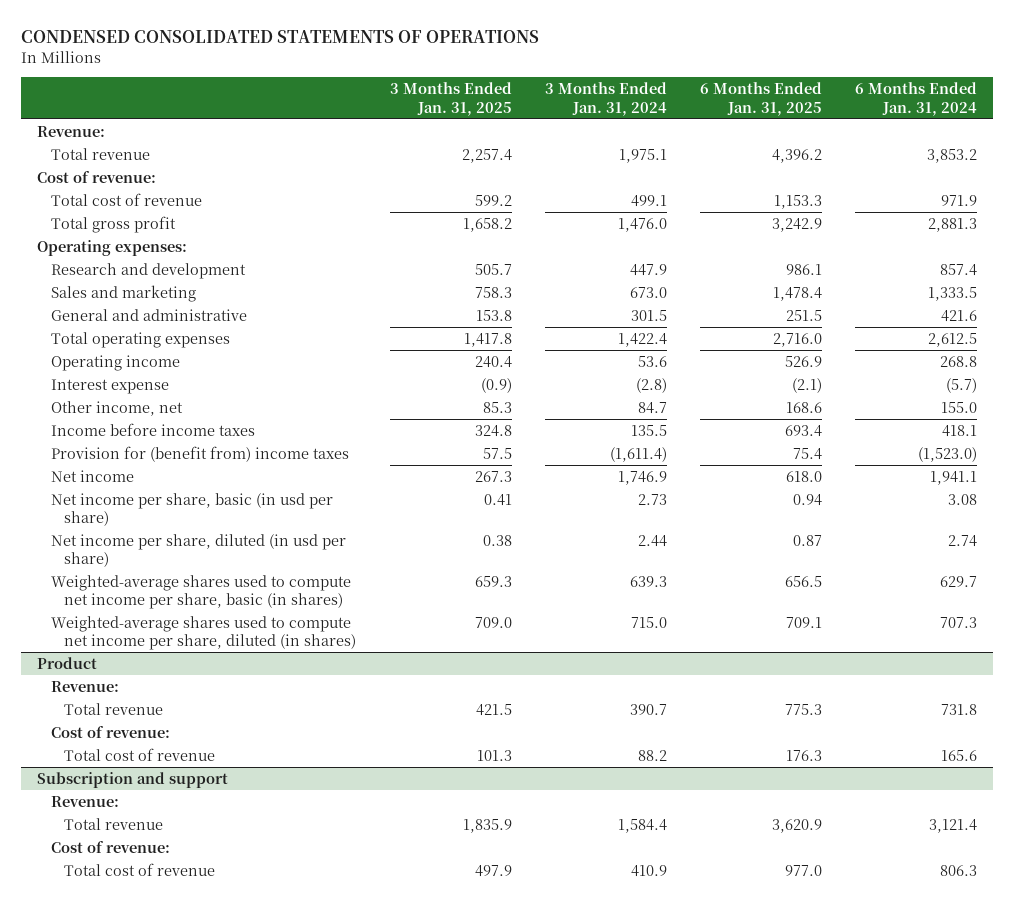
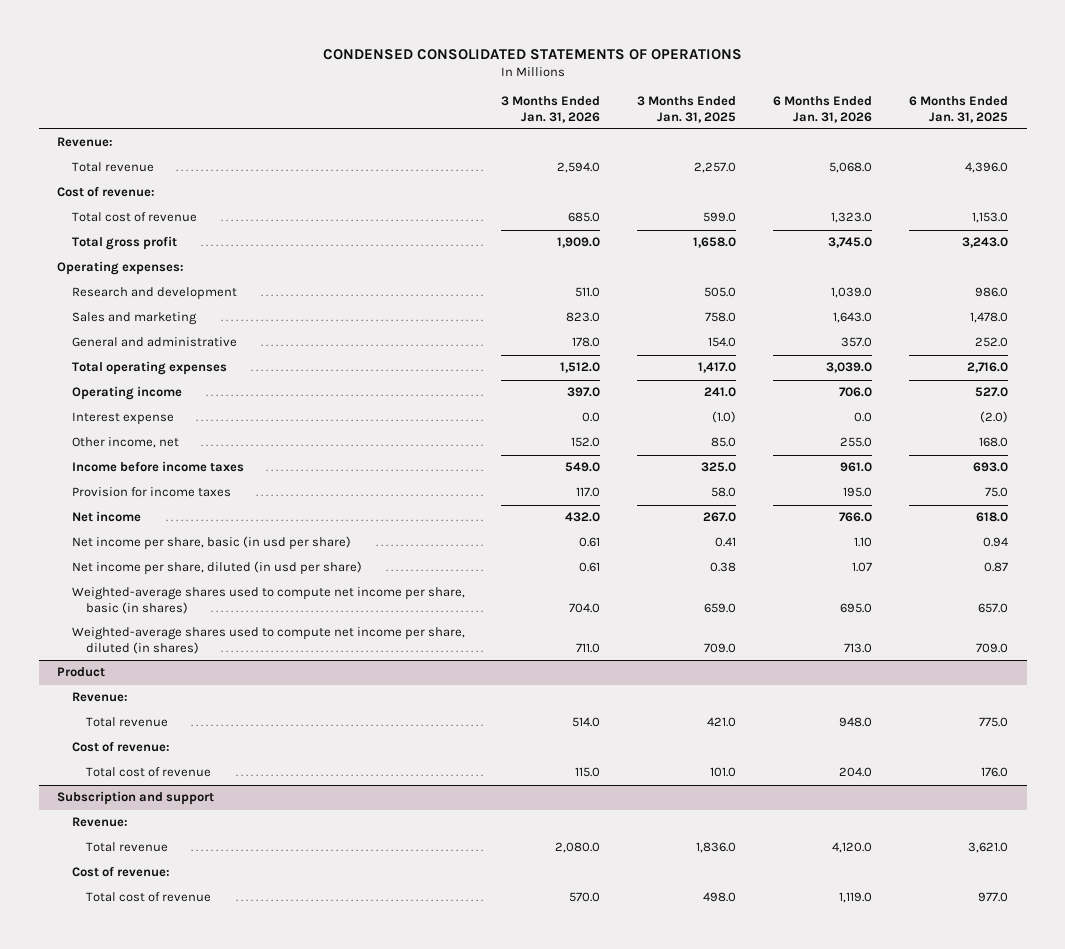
- | 3 Months Ended Jan. 31, 2025 | 3 Months Ended Jan. 31, 2024 | 6 Months Ended Jan. 31, 2025 | 6 Months Ended Jan. 31, 2024
+ | 3 Months Ended Jan. 31, 2026 | 3 Months Ended Jan. 31, 2025 | 6 Months Ended Jan. 31, 2026 | 6 Months Ended Jan. 31, 2025
- Total revenue | 2,257.4 | 1,975.1 | 4,396.2 | 3,853.2
+ Total revenue | 2,594.0 | 2,257.0 | 5,068.0 | 4,396.0
- Total cost of revenue | 599.2 | 499.1 | 1,153.3 | 971.9
- Total gross profit | 1,658.2 | 1,476.0 | 3,242.9 | 2,881.3
+ Total cost of revenue | 685.0 | 599.0 | 1,323.0 | 1,153.0
+ Total gross profit | 1,909.0 | 1,658.0 | 3,745.0 | 3,243.0
- Research and development | 505.7 | 447.9 | 986.1 | 857.4
- Sales and marketing | 758.3 | 673.0 | 1,478.4 | 1,333.5
- General and administrative | 153.8 | 301.5 | 251.5 | 421.6
- Total operating expenses | 1,417.8 | 1,422.4 | 2,716.0 | 2,612.5
- Operating income | 240.4 | 53.6 | 526.9 | 268.8
- Interest expense | (0.9) | (2.8) | (2.1) | (5.7)
- Other income, net | 85.3 | 84.7 | 168.6 | 155.0
- Income before income taxes | 324.8 | 135.5 | 693.4 | 418.1
- Provision for (benefit from) income taxes | 57.5 | (1,611.4) | 75.4 | (1,523.0)
- Net income | 267.3 | 1,746.9 | 618.0 | 1,941.1
+ Research and development | 511.0 | 505.0 | 1,039.0 | 986.0
+ Sales and marketing | 823.0 | 758.0 | 1,643.0 | 1,478.0
+ General and administrative | 178.0 | 154.0 | 357.0 | 252.0
+ Total operating expenses | 1,512.0 | 1,417.0 | 3,039.0 | 2,716.0
+ Operating income | 397.0 | 241.0 | 706.0 | 527.0
+ Interest expense | 0.0 | (1.0) | 0.0 | (2.0)
+ Other income, net | 152.0 | 85.0 | 255.0 | 168.0
+ Income before income taxes | 549.0 | 325.0 | 961.0 | 693.0
+ Provision for income taxes | 117.0 | 58.0 | 195.0 | 75.0
+ Net income | 432.0 | 267.0 | 766.0 | 618.0
- Weighted-average shares used to compute net income per share, basic (in shares) | 659.3 | 639.3 | 656.5 | 629.7
- Weighted-average shares used to compute net income per share, diluted (in shares) | 709.0 | 715.0 | 709.1 | 707.3
+ Weighted-average shares used to compute net income per share, basic (in shares) | 704.0 | 659.0 | 695.0 | 657.0
+ Weighted-average shares used to compute net income per share, diluted (in shares) | 711.0 | 709.0 | 713.0 | 709.0
@ Product
- Total revenue | 421.5 | 390.7 | 775.3 | 731.8
+ Total revenue | 514.0 | 421.0 | 948.0 | 775.0
- Total cost of revenue | 101.3 | 88.2 | 176.3 | 165.6
+ Total cost of revenue | 115.0 | 101.0 | 204.0 | 176.0
@ Subscription and support
- Total revenue | 1,835.9 | 1,584.4 | 3,620.9 | 3,121.4
+ Total revenue | 2,080.0 | 1,836.0 | 4,120.0 | 3,621.0
- Total cost of revenue | 497.9 | 410.9 | 977.0 | 806.3
+ Total cost of revenue | 570.0 | 498.0 | 1,119.0 | 977.0

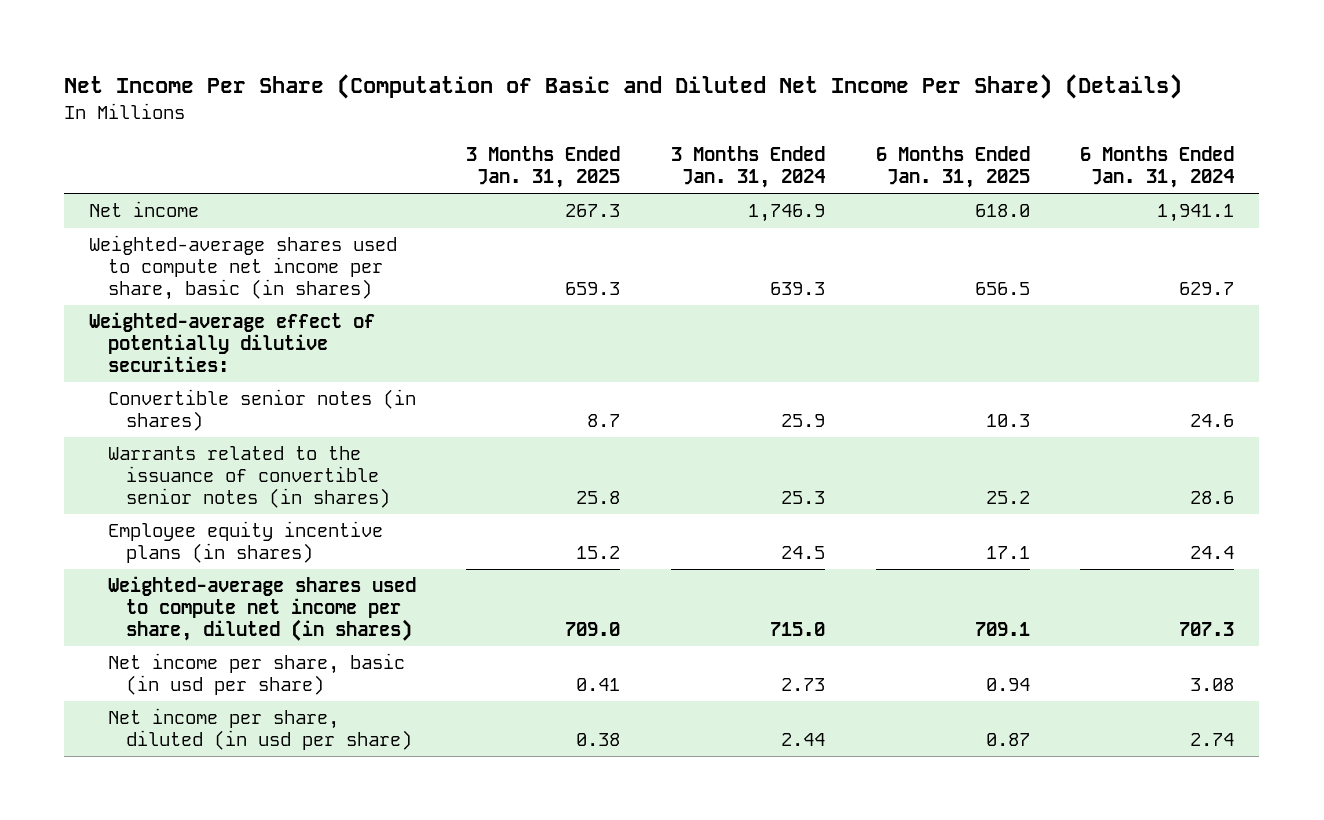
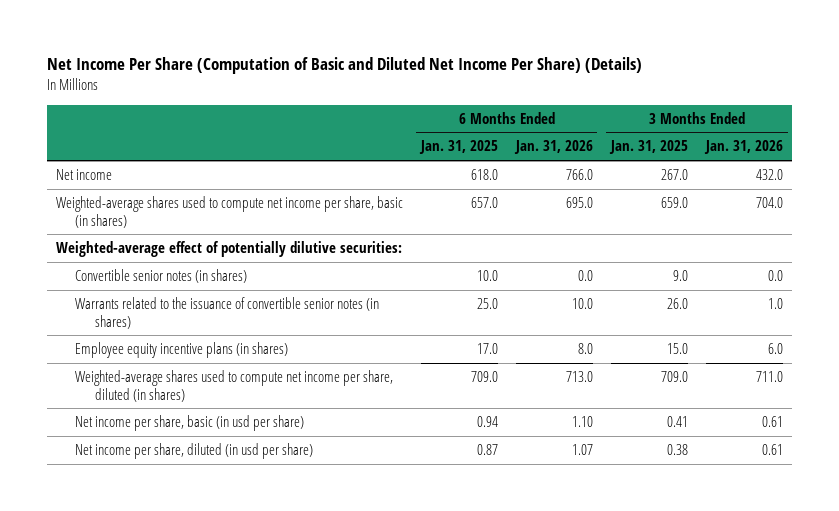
- | 3 Months Ended Jan. 31, 2025 | 3 Months Ended Jan. 31, 2024 | 6 Months Ended Jan. 31, 2025 | 6 Months Ended Jan. 31, 2024
+ | 6 Months Ended Jan. 31, 2025 | 6 Months Ended Jan. 31, 2026 | 3 Months Ended Jan. 31, 2025 | 3 Months Ended Jan. 31, 2026
- Net income | 267.3 | 1,746.9 | 618.0 | 1,941.1
- Weighted-average shares used to compute net income per share, basic (in shares) | 659.3 | 639.3 | 656.5 | 629.7
+ Net income | 618.0 | 766.0 | 267.0 | 432.0
+ Weighted-average shares used to compute net income per share, basic (in shares) | 657.0 | 695.0 | 659.0 | 704.0
- Convertible senior notes (in shares) | 8.7 | 25.9 | 10.3 | 24.6
- Warrants related to the issuance of convertible senior notes (in shares) | 25.8 | 25.3 | 25.2 | 28.6
- Employee equity incentive plans (in shares) | 15.2 | 24.5 | 17.1 | 24.4
- Weighted-average shares used to compute net income per share, diluted (in shares) | 709.0 | 715.0 | 709.1 | 707.3
+ Convertible senior notes (in shares) | 10.0 | 0.0 | 9.0 | 0.0
+ Warrants related to the issuance of convertible senior notes (in shares) | 25.0 | 10.0 | 26.0 | 1.0
+ Employee equity incentive plans (in shares) | 17.0 | 8.0 | 15.0 | 6.0
+ Weighted-average shares used to compute net income per share, diluted (in shares) | 709.0 | 713.0 | 709.0 | 711.0

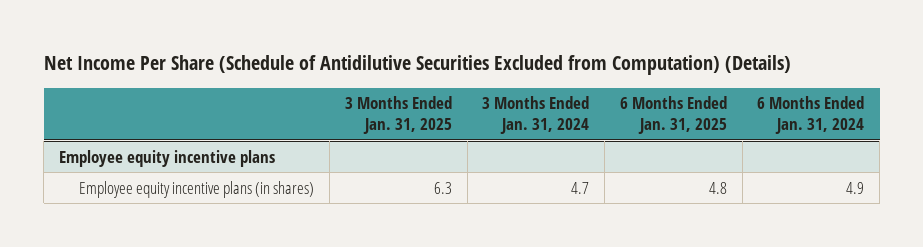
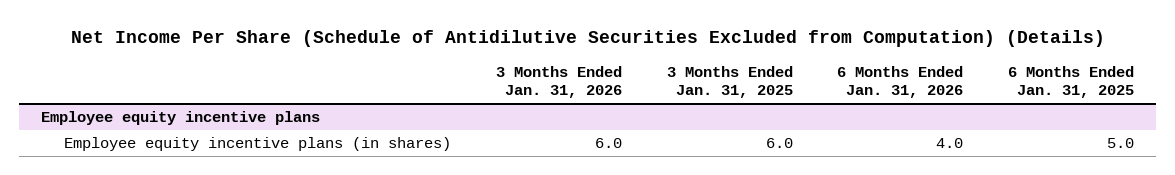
- | 3 Months Ended Jan. 31, 2025 | 3 Months Ended Jan. 31, 2024 | 6 Months Ended Jan. 31, 2025 | 6 Months Ended Jan. 31, 2024
+ | 3 Months Ended Jan. 31, 2026 | 3 Months Ended Jan. 31, 2025 | 6 Months Ended Jan. 31, 2026 | 6 Months Ended Jan. 31, 2025
@ Employee equity incentive plans
- Employee equity incentive plans (in shares) | 6.3 | 4.7 | 4.8 | 4.9
+ Employee equity incentive plans (in shares) | 6.0 | 6.0 | 4.0 | 5.0

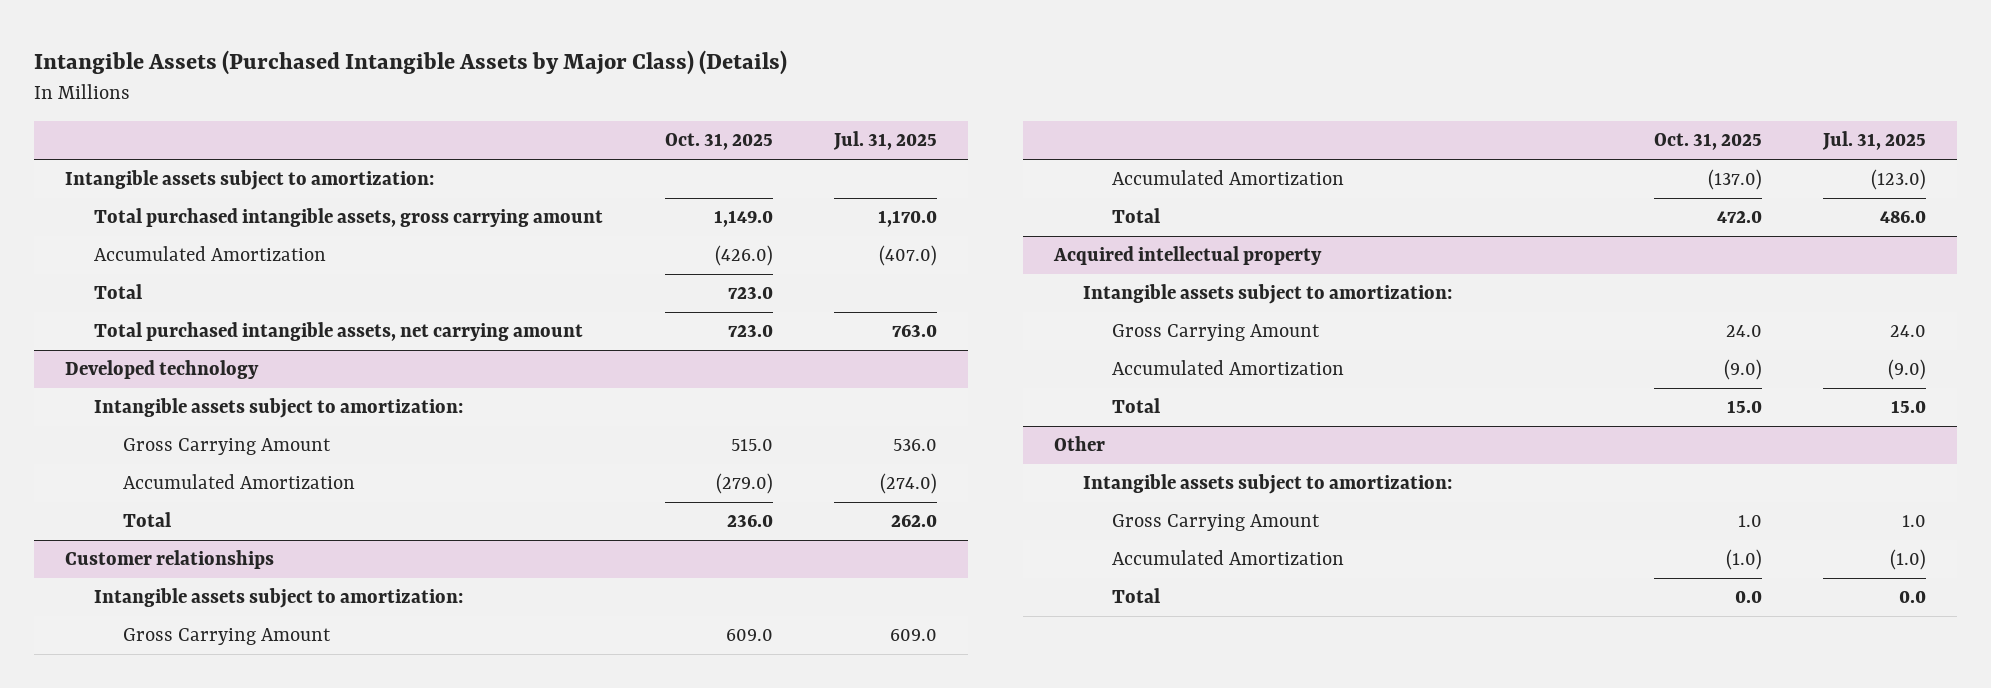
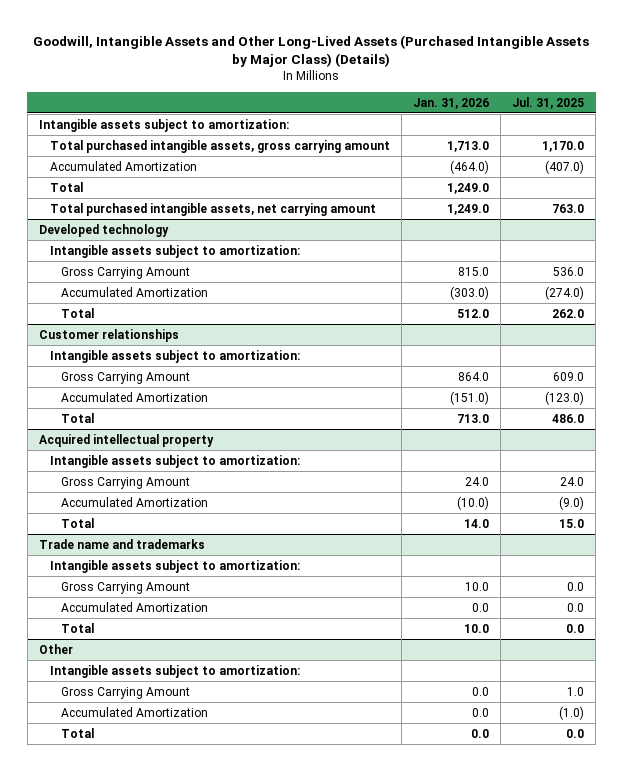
- Intangible Assets (Purchased Intangible Assets by Major Class) (Details)
+ Goodwill, Intangible Assets and Other Long-Lived Assets (Purchased Intangible Assets by Major Class) (Details)
- | Oct. 31, 2025 | Jul. 31, 2025
+ | Jan. 31, 2026 | Jul. 31, 2025
+ Trade name and trademarks
+ Intangible assets subject to amortization:
+ Gross Carrying Amount | 10.0 | 0.0
+ Accumulated Amortization | 0.0 | 0.0
+ Total | 10.0 | 0.0

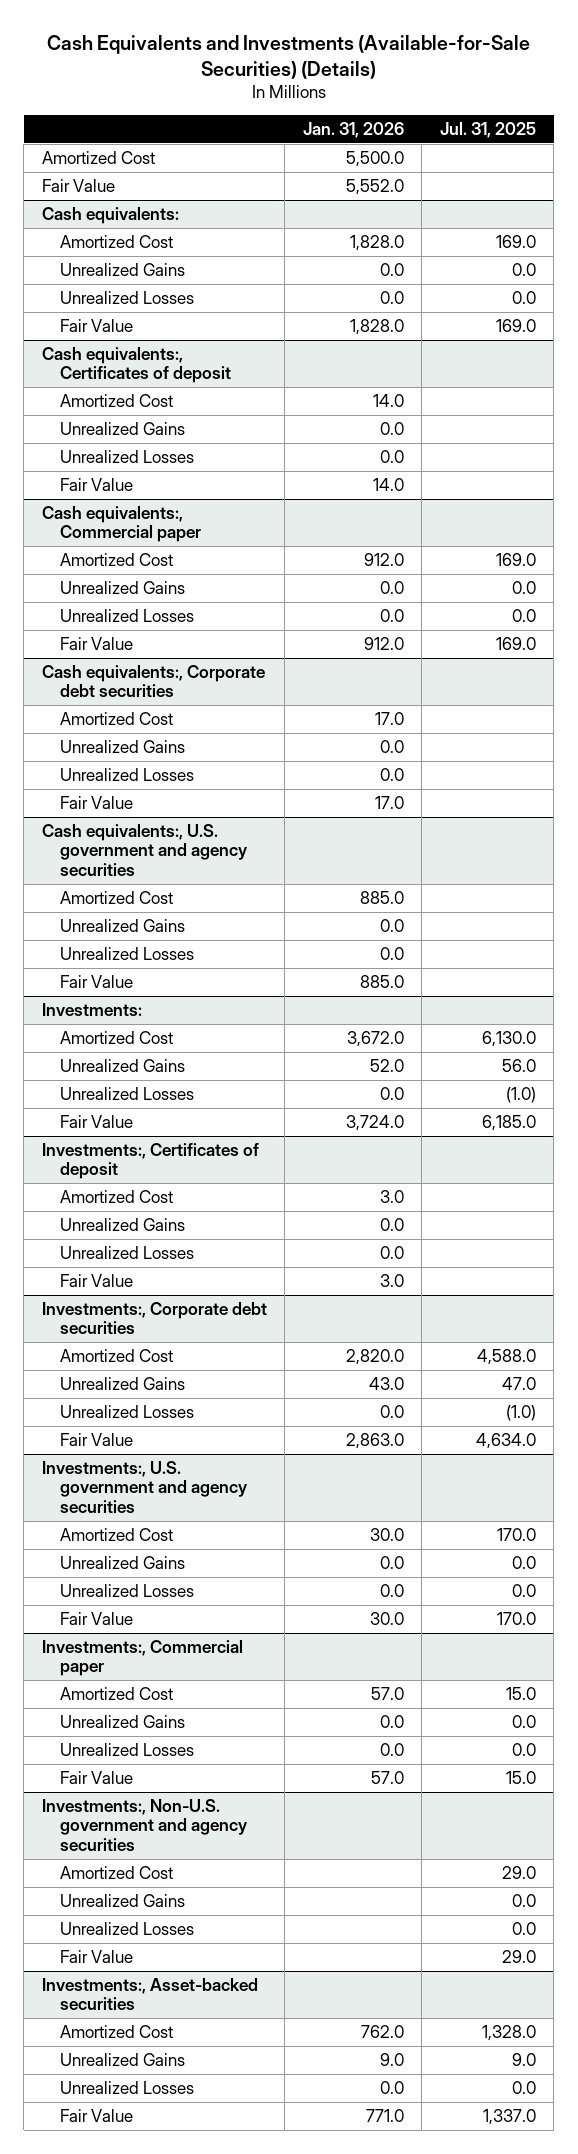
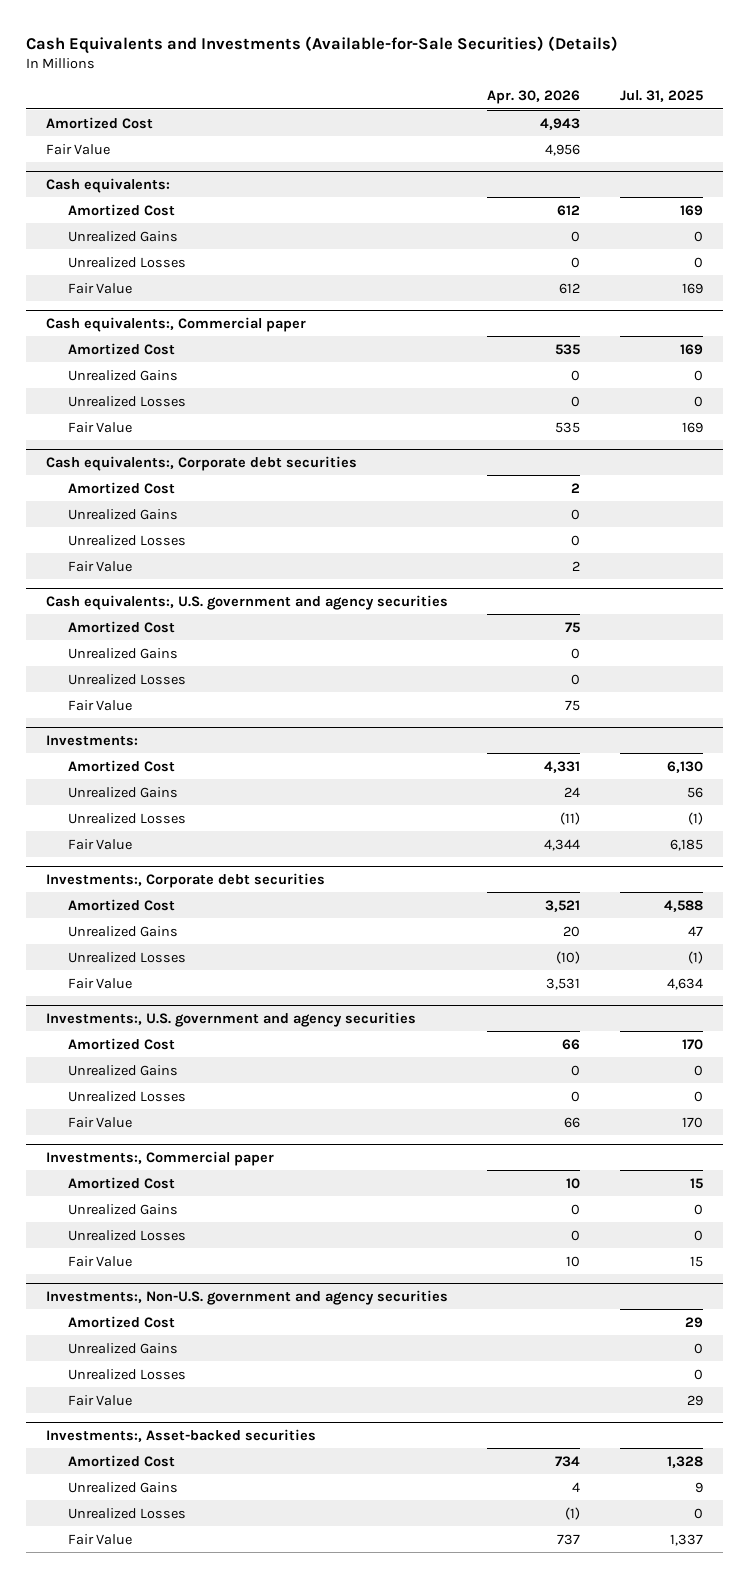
- | Jan. 31, 2026 | Jul. 31, 2025
+ | Apr. 30, 2026 | Jul. 31, 2025
@ Cash equivalents:
- Amortized Cost | 1,828.0 | 169.0
- Unrealized Gains | 0.0 | 0.0
- Unrealized Losses | 0.0 | 0.0
- Fair Value | 1,828.0 | 169.0
- Cash equivalents:, Certificates of deposit
- Amortized Cost | 14.0 |
- Unrealized Gains | 0.0 |
- Unrealized Losses | 0.0 |
- Fair Value | 14.0 |
@ Cash equivalents:
+ Amortized Cost | 612 | 169
+ Unrealized Gains | 0 | 0
+ Unrealized Losses | 0 | 0
+ Fair Value | 612 | 169
@ Cash equivalents:, Commercial paper
- Amortized Cost | 912.0 | 169.0
- Unrealized Gains | 0.0 | 0.0
- Unrealized Losses | 0.0 | 0.0
- Fair Value | 912.0 | 169.0
+ Amortized Cost | 535 | 169
+ Unrealized Gains | 0 | 0
+ Unrealized Losses | 0 | 0
+ Fair Value | 535 | 169
@ Investments:
- Amortized Cost | 3,672.0 | 6,130.0
- Unrealized Gains | 52.0 | 56.0
- Unrealized Losses | 0.0 | (1.0)
- Fair Value | 3,724.0 | 6,185.0
- Investments:, Certificates of deposit
- Amortized Cost | 3.0 |
- Unrealized Gains | 0.0 |
- Unrealized Losses | 0.0 |
- Fair Value | 3.0 |
@ Investments:
+ Amortized Cost | 4,331 | 6,130
+ Unrealized Gains | 24 | 56
+ Unrealized Losses | (11) | (1)
+ Fair Value | 4,344 | 6,185
@ Investments:, Corporate debt securities
- Amortized Cost | 2,820.0 | 4,588.0
- Unrealized Gains | 43.0 | 47.0
- Unrealized Losses | 0.0 | (1.0)
- Fair Value | 2,863.0 | 4,634.0
+ Amortized Cost | 3,521 | 4,588
+ Unrealized Gains | 20 | 47
+ Unrealized Losses | (10) | (1)
+ Fair Value | 3,531 | 4,634
@ Investments:, U.S. government and agency securities
- Amortized Cost | 30.0 | 170.0
- Unrealized Gains | 0.0 | 0.0
- Unrealized Losses | 0.0 | 0.0
- Fair Value | 30.0 | 170.0
+ Amortized Cost | 66 | 170
+ Unrealized Gains | 0 | 0
+ Unrealized Losses | 0 | 0
+ Fair Value | 66 | 170
@ Investments:, Commercial paper
- Amortized Cost | 57.0 | 15.0
- Unrealized Gains | 0.0 | 0.0
- Unrealized Losses | 0.0 | 0.0
- Fair Value | 57.0 | 15.0
+ Amortized Cost | 10 | 15
+ Unrealized Gains | 0 | 0
+ Unrealized Losses | 0 | 0
+ Fair Value | 10 | 15
@ Investments:, Non-U.S. government and agency securities
- Amortized Cost | | 29.0
- Unrealized Gains | | 0.0
- Unrealized Losses | | 0.0
- Fair Value | | 29.0
+ Amortized Cost | | 29
+ Unrealized Gains | | 0
+ Unrealized Losses | | 0
+ Fair Value | | 29
@ Investments:, Asset-backed securities
- Amortized Cost | 762.0 | 1,328.0
- Unrealized Gains | 9.0 | 9.0
- Unrealized Losses | 0.0 | 0.0
- Fair Value | 771.0 | 1,337.0
+ Amortized Cost | 734 | 1,328
+ Unrealized Gains | 4 | 9
+ Unrealized Losses | (1) | 0
+ Fair Value | 737 | 1,337

